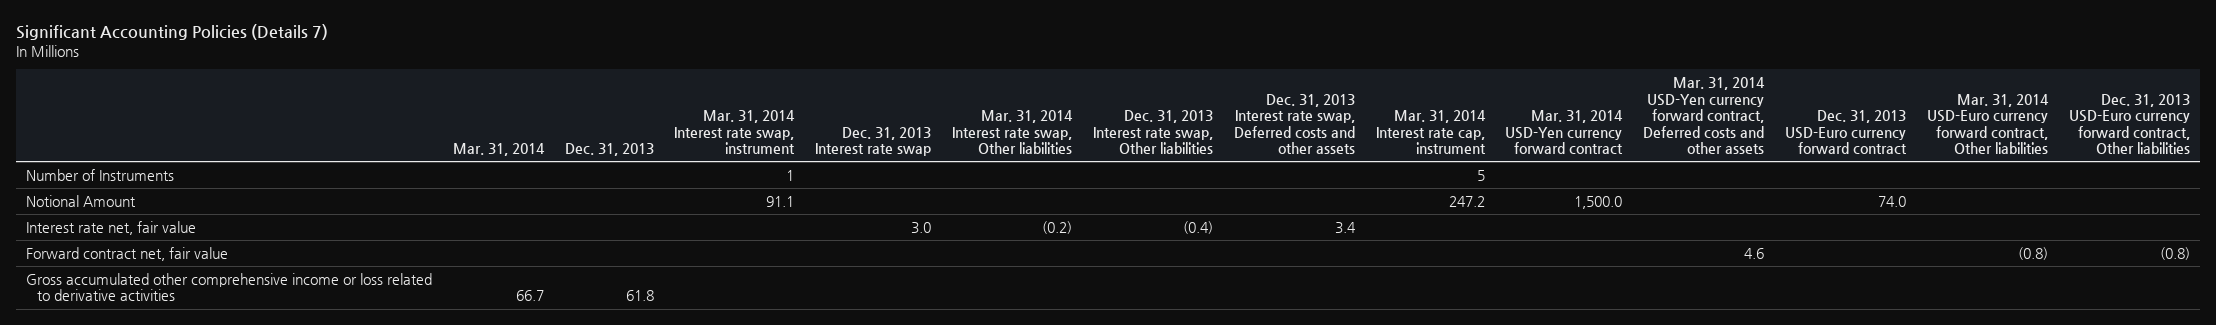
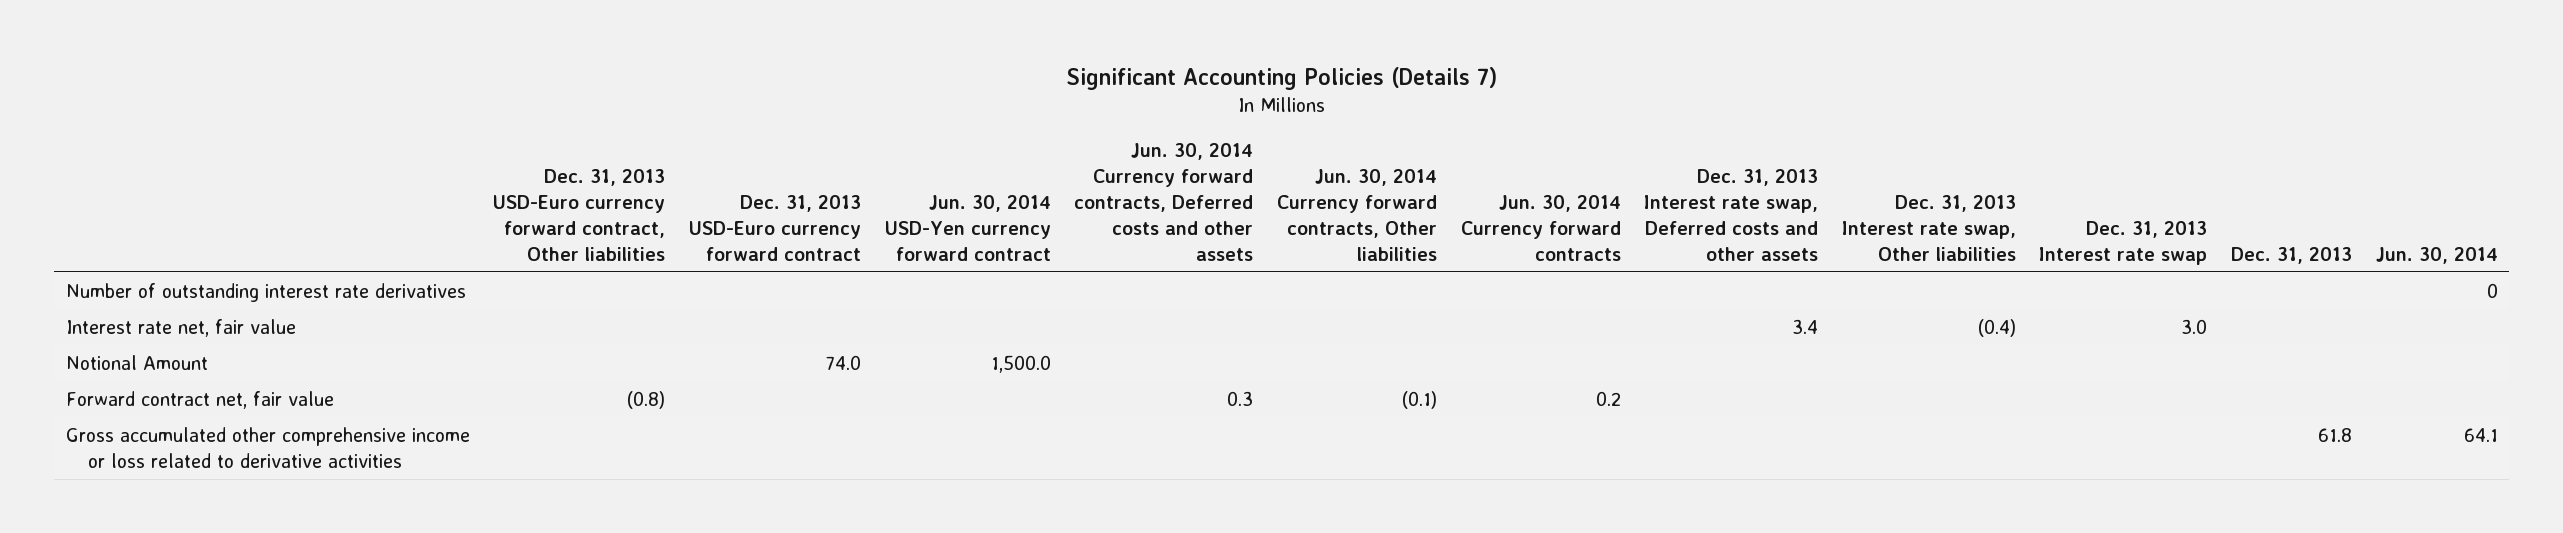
- | Mar. 31, 2014 | Dec. 31, 2013 | Mar. 31, 2014 Interest rate swap, instrument | Dec. 31, 2013 Interest rate swap | Mar. 31, 2014 Interest rate swap, Other liabilities | Dec. 31, 2013 Interest rate swap, Other liabilities | Dec. 31, 2013 Interest rate swap, Deferred costs and other assets | Mar. 31, 2014 Interest rate cap, instrument | Mar. 31, 2014 USD-Yen currency forward contract | Mar. 31, 2014 USD-Yen currency forward contract, Deferred costs and other assets | Dec. 31, 2013 USD-Euro currency forward contract | Mar. 31, 2014 USD-Euro currency forward contract, Other liabilities | Dec. 31, 2013 USD-Euro currency forward contract, Other liabilities
+ | Dec. 31, 2013 USD-Euro currency forward contract, Other liabilities | Dec. 31, 2013 USD-Euro currency forward contract | Jun. 30, 2014 USD-Yen currency forward contract | Jun. 30, 2014 Currency forward contracts, Deferred costs and other assets | Jun. 30, 2014 Currency forward contracts, Other liabilities | Jun. 30, 2014 Currency forward contracts | Dec. 31, 2013 Interest rate swap, Deferred costs and other assets | Dec. 31, 2013 Interest rate swap, Other liabilities | Dec. 31, 2013 Interest rate swap | Dec. 31, 2013 | Jun. 30, 2014
- Number of Instruments | | | 1 | | | | | 5 | | | | |
+ Number of outstanding interest rate derivatives | | | | | | | | | | | 0
moved down: Notional Amount | | 74.0 | 1,500.0 | | | | | | | |

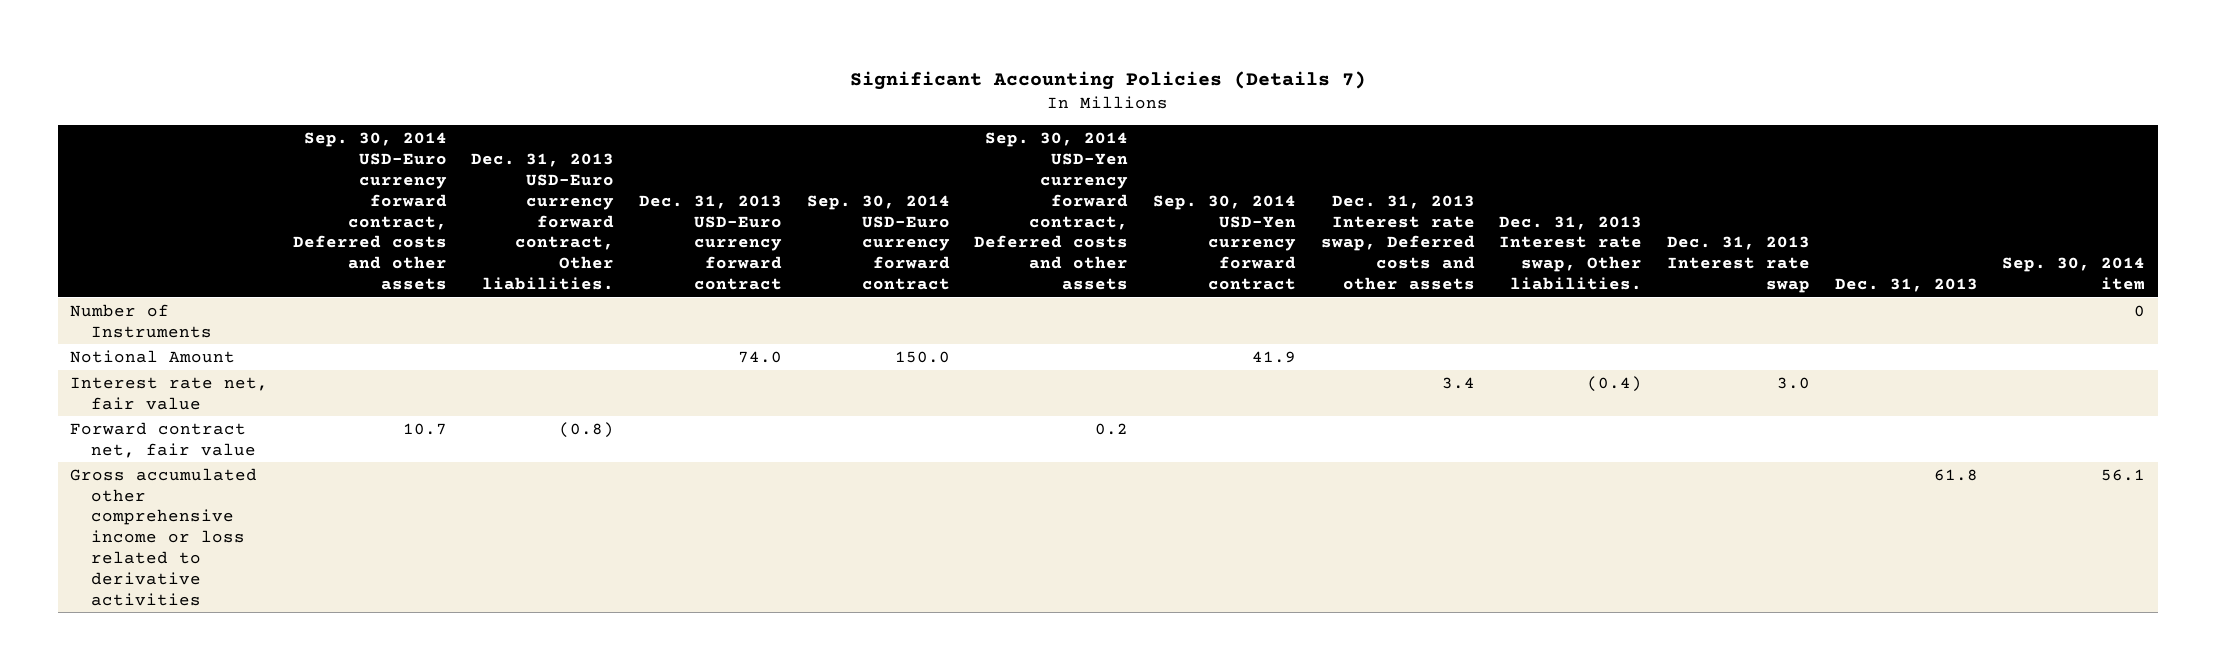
- | Dec. 31, 2013 USD-Euro currency forward contract, Other liabilities | Dec. 31, 2013 USD-Euro currency forward contract | Jun. 30, 2014 USD-Yen currency forward contract | Jun. 30, 2014 Currency forward contracts, Deferred costs and other assets | Jun. 30, 2014 Currency forward contracts, Other liabilities | Jun. 30, 2014 Currency forward contracts | Dec. 31, 2013 Interest rate swap, Deferred costs and other assets | Dec. 31, 2013 Interest rate swap, Other liabilities | Dec. 31, 2013 Interest rate swap | Dec. 31, 2013 | Jun. 30, 2014
+ | Sep. 30, 2014 USD-Euro currency forward contract, Deferred costs and other assets | Dec. 31, 2013 USD-Euro currency forward contract, Other liabilities. | Dec. 31, 2013 USD-Euro currency forward contract | Sep. 30, 2014 USD-Euro currency forward contract | Sep. 30, 2014 USD-Yen currency forward contract, Deferred costs and other assets | Sep. 30, 2014 USD-Yen currency forward contract | Dec. 31, 2013 Interest rate swap, Deferred costs and other assets | Dec. 31, 2013 Interest rate swap, Other liabilities. | Dec. 31, 2013 Interest rate swap | Dec. 31, 2013 | Sep. 30, 2014 item
- Number of outstanding interest rate derivatives | | | | | | | | | | | 0
+ Number of Instruments | | | | | | | | | | | 0
moved down: Interest rate net, fair value | | | | | | | 3.4 | (0.4) | 3.0 | |

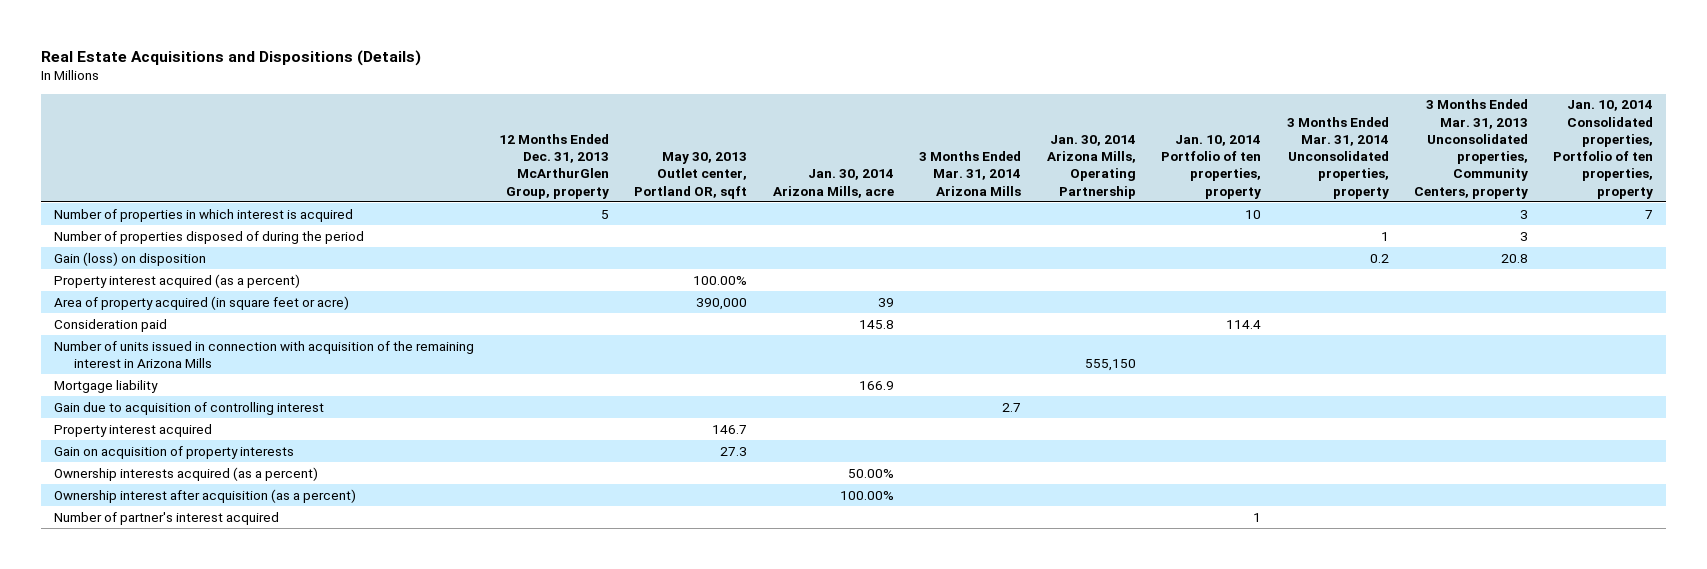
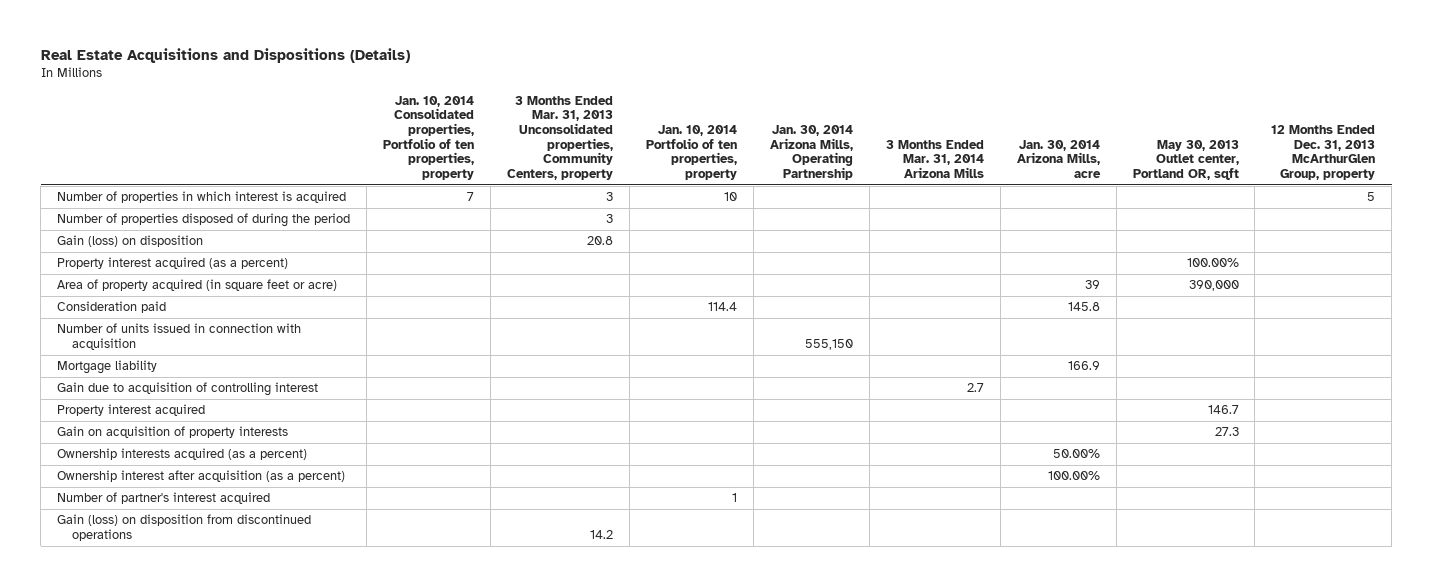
- | 12 Months Ended Dec. 31, 2013 McArthurGlen Group, property | May 30, 2013 Outlet center, Portland OR, sqft | Jan. 30, 2014 Arizona Mills, acre | 3 Months Ended Mar. 31, 2014 Arizona Mills | Jan. 30, 2014 Arizona Mills, Operating Partnership | Jan. 10, 2014 Portfolio of ten properties, property | 3 Months Ended Mar. 31, 2014 Unconsolidated properties, property | 3 Months Ended Mar. 31, 2013 Unconsolidated properties, Community Centers, property | Jan. 10, 2014 Consolidated properties, Portfolio of ten properties, property
+ | Jan. 10, 2014 Consolidated properties, Portfolio of ten properties, property | 3 Months Ended Mar. 31, 2013 Unconsolidated properties, Community Centers, property | Jan. 10, 2014 Portfolio of ten properties, property | Jan. 30, 2014 Arizona Mills, Operating Partnership | 3 Months Ended Mar. 31, 2014 Arizona Mills | Jan. 30, 2014 Arizona Mills, acre | May 30, 2013 Outlet center, Portland OR, sqft | 12 Months Ended Dec. 31, 2013 McArthurGlen Group, property
- Number of units issued in connection with acquisition of the remaining interest in Arizona Mills | | | | | 555,150 | | | |
+ Number of units issued in connection with acquisition | | | | 555,150 | | | |
+ Gain (loss) on disposition from discontinued operations | | 14.2 | | | | | |

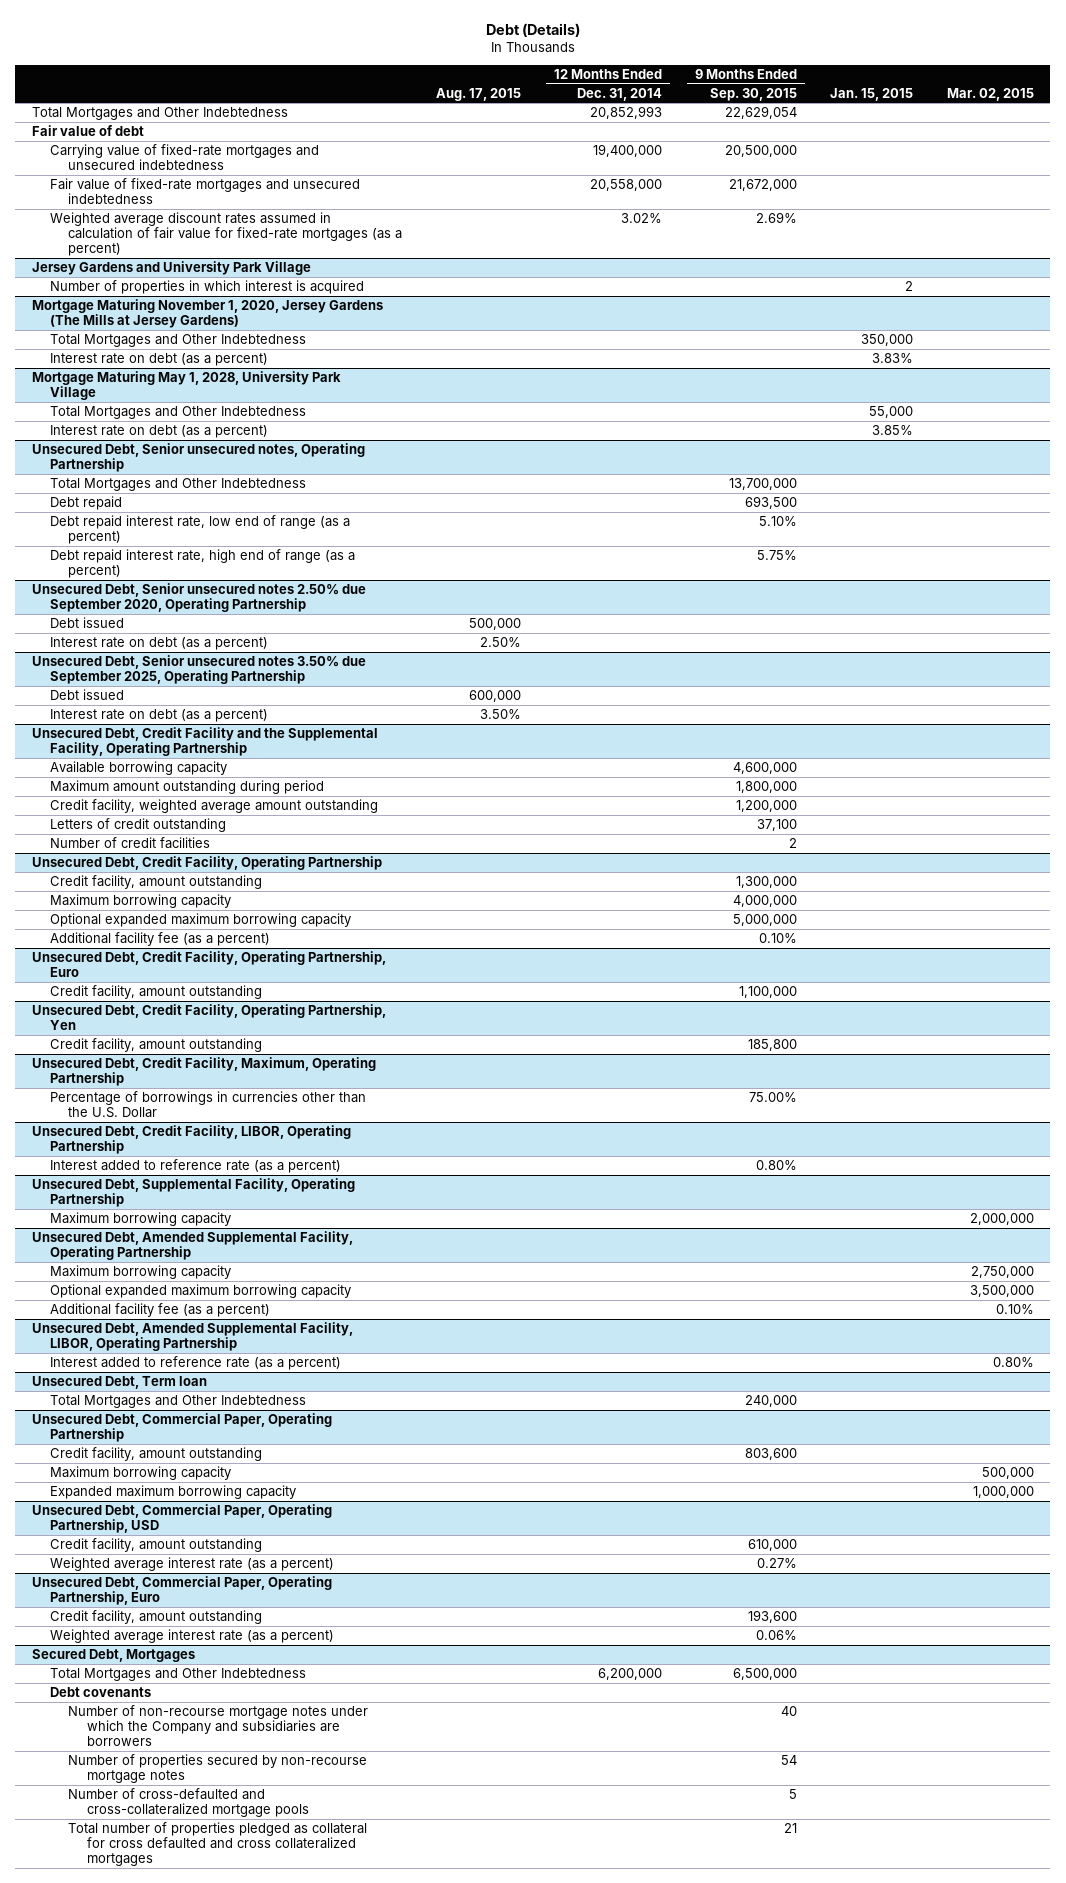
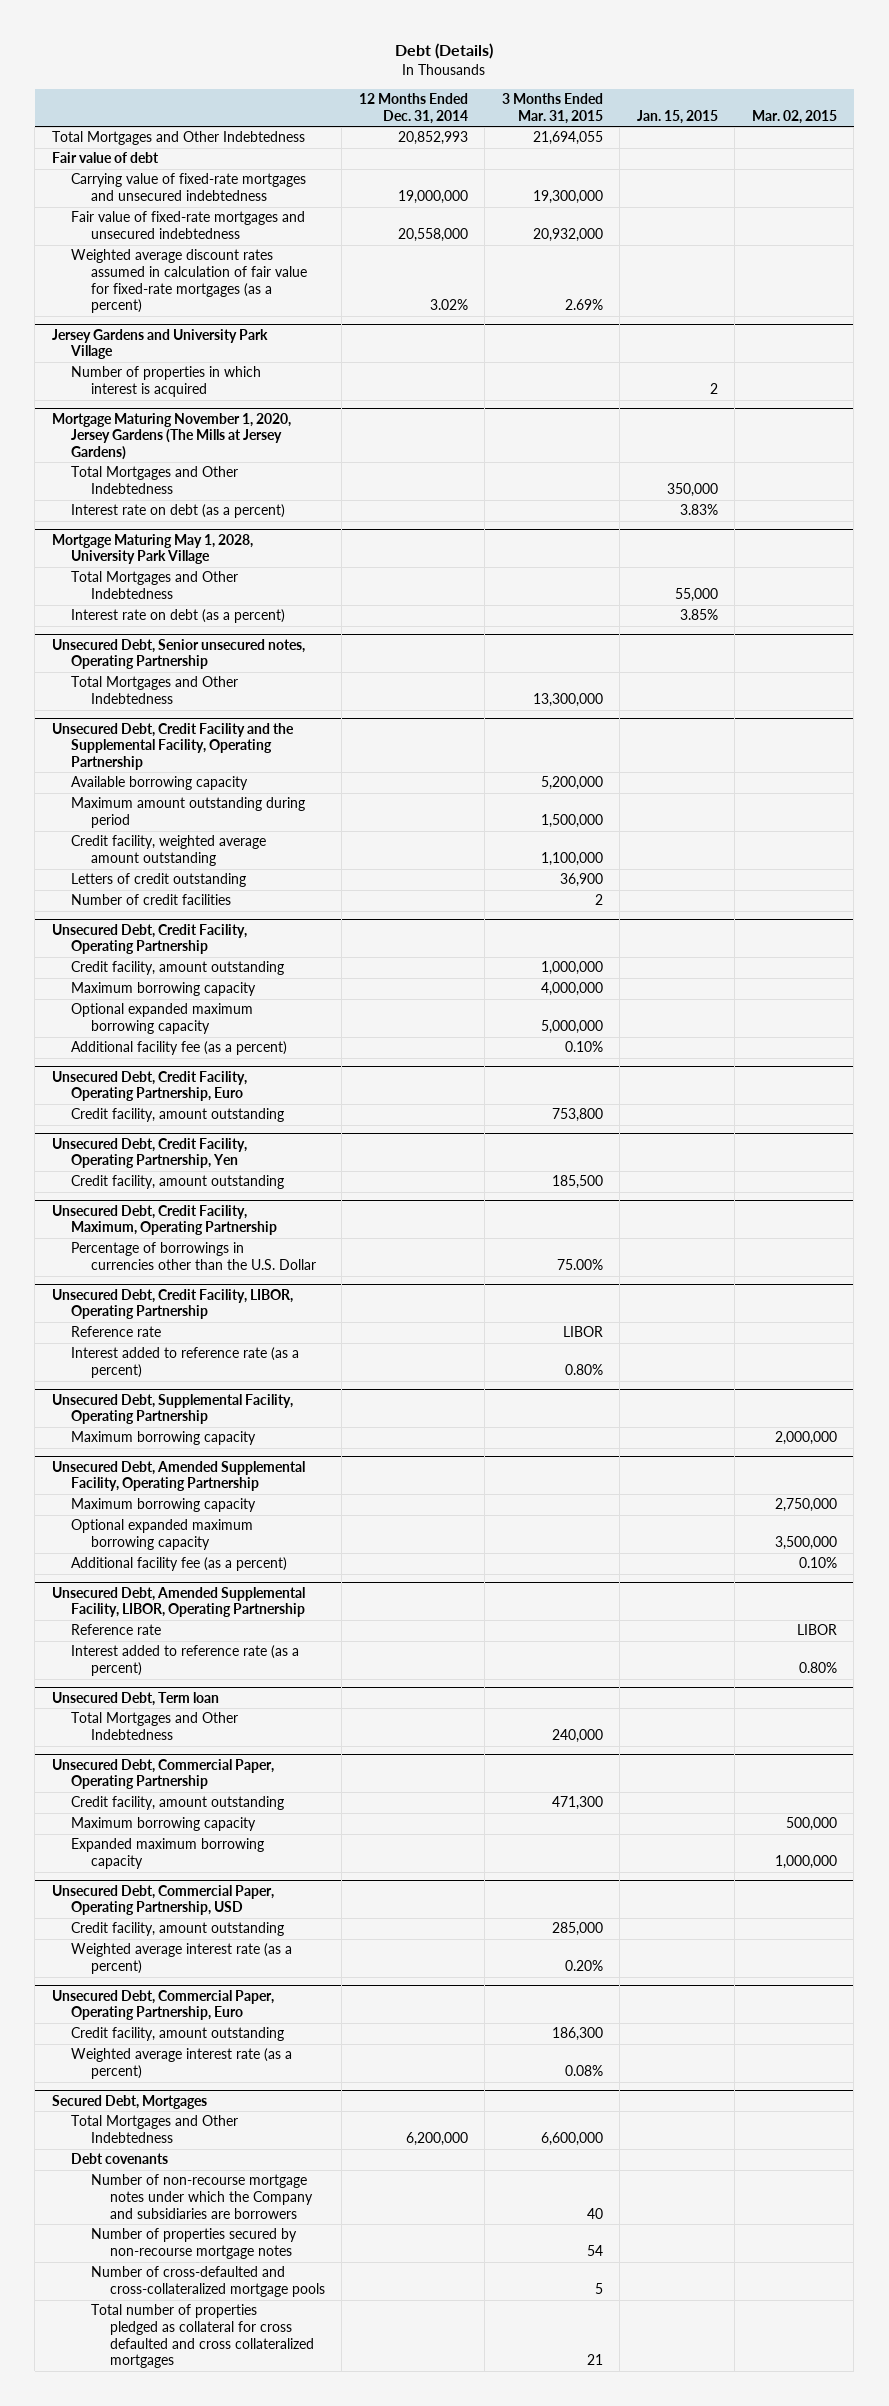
- | Aug. 17, 2015 | 12 Months Ended Dec. 31, 2014 | 9 Months Ended Sep. 30, 2015 | Jan. 15, 2015 | Mar. 02, 2015
+ | 12 Months Ended Dec. 31, 2014 | 3 Months Ended Mar. 31, 2015 | Jan. 15, 2015 | Mar. 02, 2015
- Carrying value of fixed-rate mortgages and unsecured indebtedness | | 19,400,000 | 20,500,000 | |
+ Carrying value of fixed-rate mortgages and unsecured indebtedness | 19,000,000 | 19,300,000 | |
@ Unsecured Debt, Senior unsecured notes, Operating Partnership
- Debt repaid | | | 693,500 | |
- Debt repaid interest rate, low end of range (as a percent) | | | 5.10% | |
- Debt repaid interest rate, high end of range (as a percent) | | | 5.75% | |
- Unsecured Debt, Senior unsecured notes 2.50% due September 2020, Operating Partnership
- Debt issued | 500,000 | | | |
- Interest rate on debt (as a percent) | 2.50% | | | |
- Unsecured Debt, Senior unsecured notes 3.50% due September 2025, Operating Partnership
- Debt issued | 600,000 | | | |
- Interest rate on debt (as a percent) | 3.50% | | | |
@ Unsecured Debt, Credit Facility, LIBOR, Operating Partnership
+ Reference rate | | LIBOR | |
@ Unsecured Debt, Amended Supplemental Facility, LIBOR, Operating Partnership
+ Reference rate | | | | LIBOR

